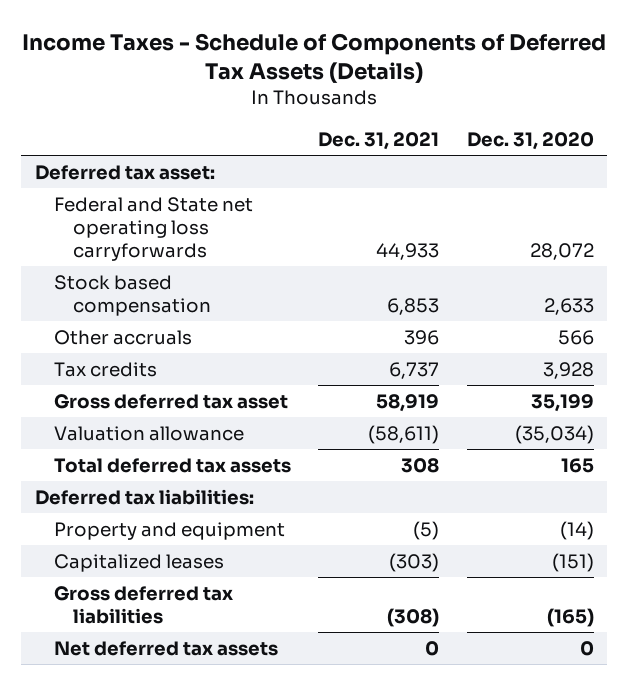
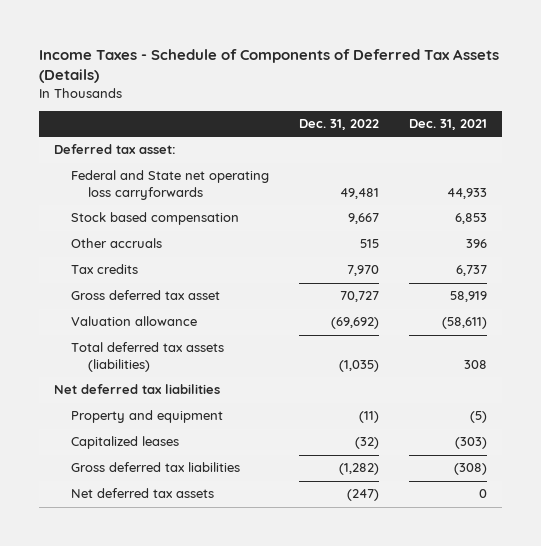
- | Dec. 31, 2021 | Dec. 31, 2020
+ | Dec. 31, 2022 | Dec. 31, 2021
- Total deferred tax assets | 308 | 165
- Deferred tax liabilities:
+ Total deferred tax assets (liabilities) | (1,035) | 308
+ Net deferred tax liabilities

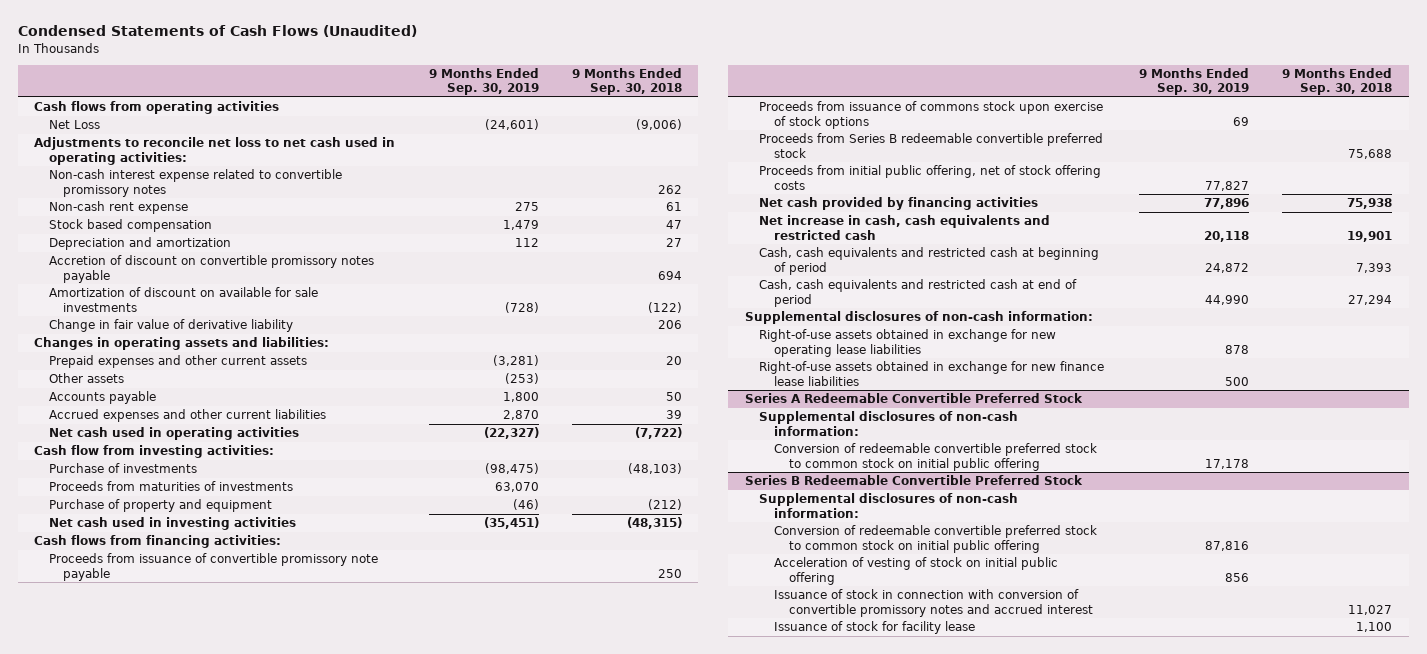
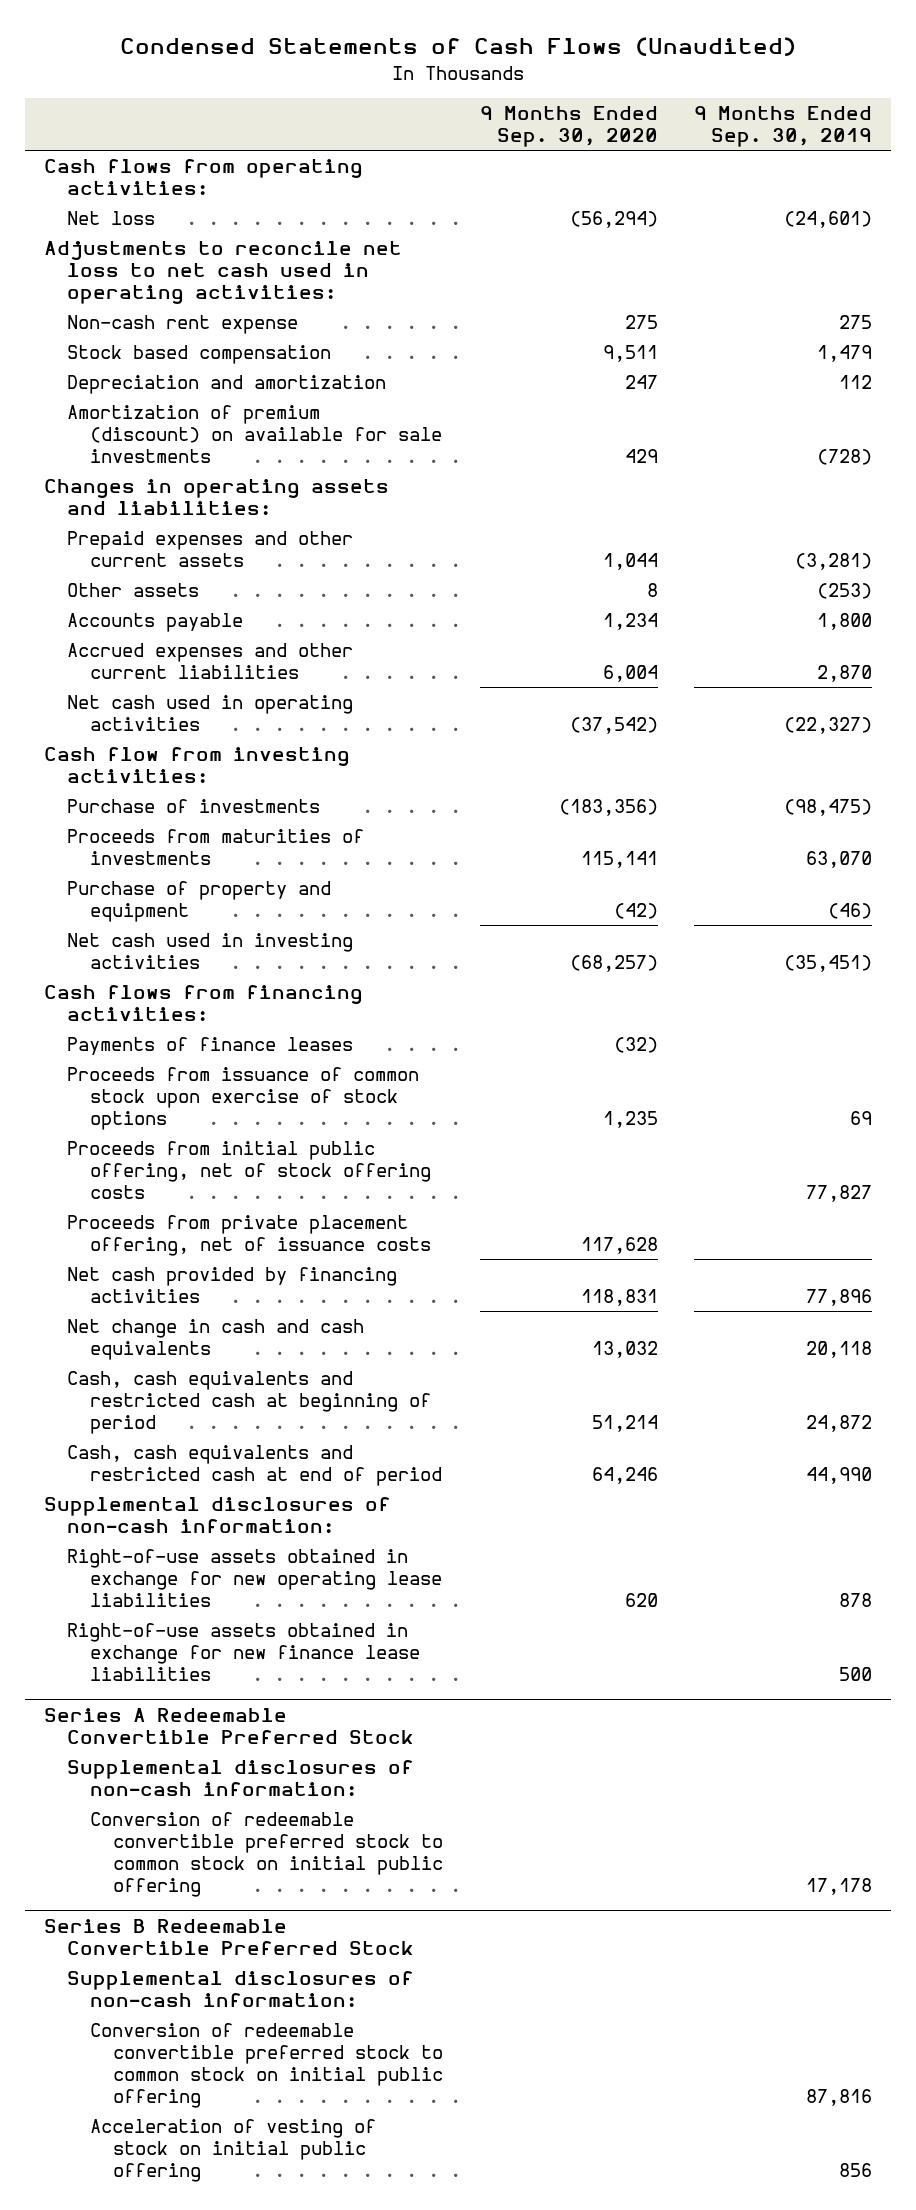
- | 9 Months Ended Sep. 30, 2019 | 9 Months Ended Sep. 30, 2018
+ | 9 Months Ended Sep. 30, 2020 | 9 Months Ended Sep. 30, 2019
- Cash flows from operating activities
- Net Loss | (24,601) | (9,006)
+ Cash flows from operating activities:
+ Net loss | (56,294) | (24,601)
- Non-cash interest expense related to convertible promissory notes | | 262
- Accretion of discount on convertible promissory notes payable | | 694
- Amortization of discount on available for sale investments | (728) | (122)
- Change in fair value of derivative liability | | 206
+ Amortization of premium (discount) on available for sale investments | 429 | (728)
- Proceeds from issuance of convertible promissory note payable | | 250
- Proceeds from issuance of commons stock upon exercise of stock options | 69 |
- Proceeds from Series B redeemable convertible preferred stock | | 75,688
+ Payments of finance leases | (32) |
+ Proceeds from issuance of common stock upon exercise of stock options | 1,235 | 69
+ Proceeds from private placement offering, net of issuance costs | 117,628 |
- Net increase in cash, cash equivalents and restricted cash | 20,118 | 19,901
+ Net change in cash and cash equivalents | 13,032 | 20,118
@ Series B Redeemable Convertible Preferred Stock
- Issuance of stock in connection with conversion of convertible promissory notes and accrued interest | | 11,027
- Issuance of stock for facility lease | | 1,100

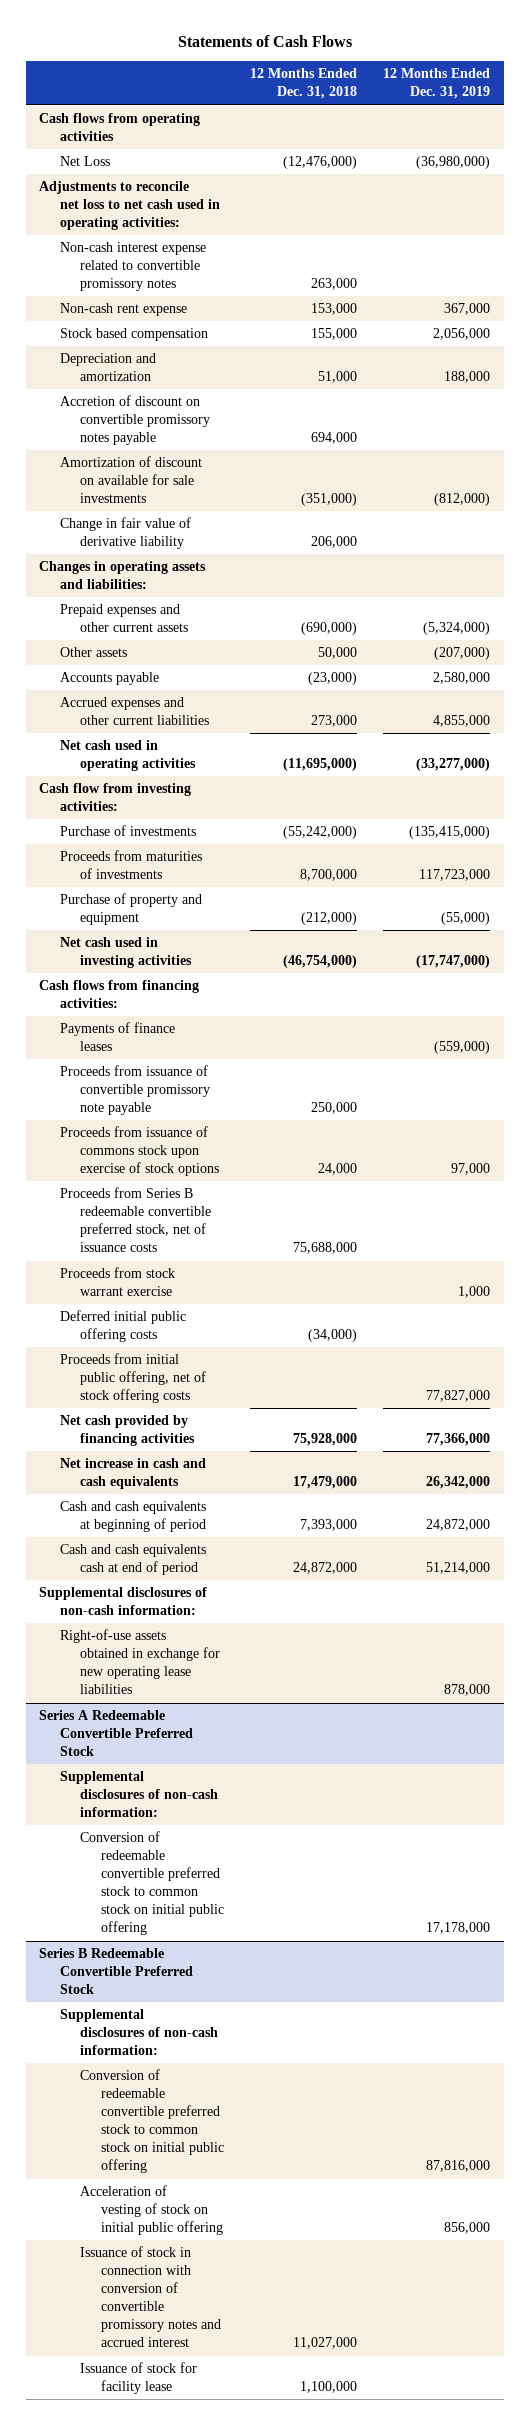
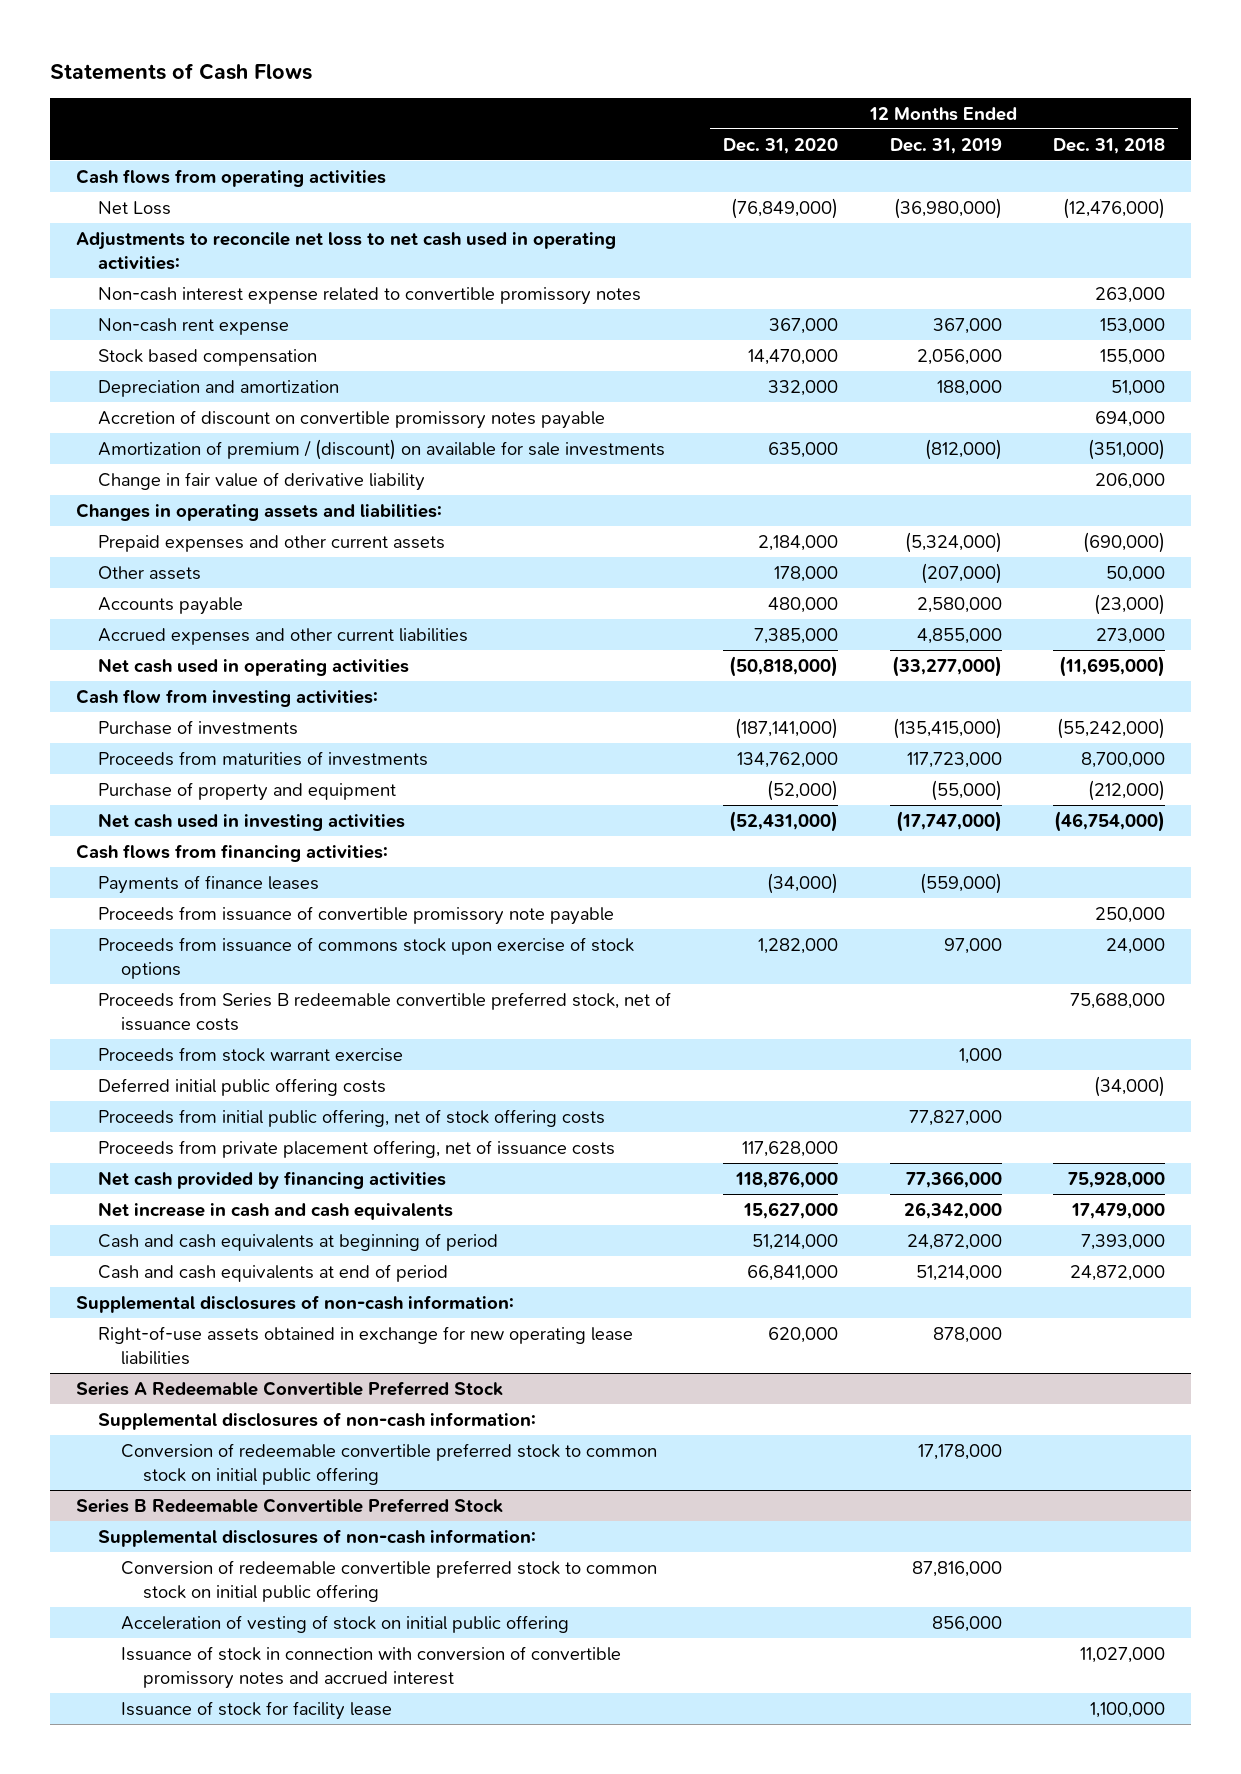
- | 12 Months Ended Dec. 31, 2018 | 12 Months Ended Dec. 31, 2019
+ | 12 Months Ended Dec. 31, 2020 | 12 Months Ended Dec. 31, 2019 | 12 Months Ended Dec. 31, 2018
- Amortization of discount on available for sale investments | (351,000) | (812,000)
+ Amortization of premium / (discount) on available for sale investments | 635,000 | (812,000) | (351,000)
+ Proceeds from private placement offering, net of issuance costs | 117,628,000 | |
- Cash and cash equivalents cash at end of period | 24,872,000 | 51,214,000
+ Cash and cash equivalents at end of period | 66,841,000 | 51,214,000 | 24,872,000

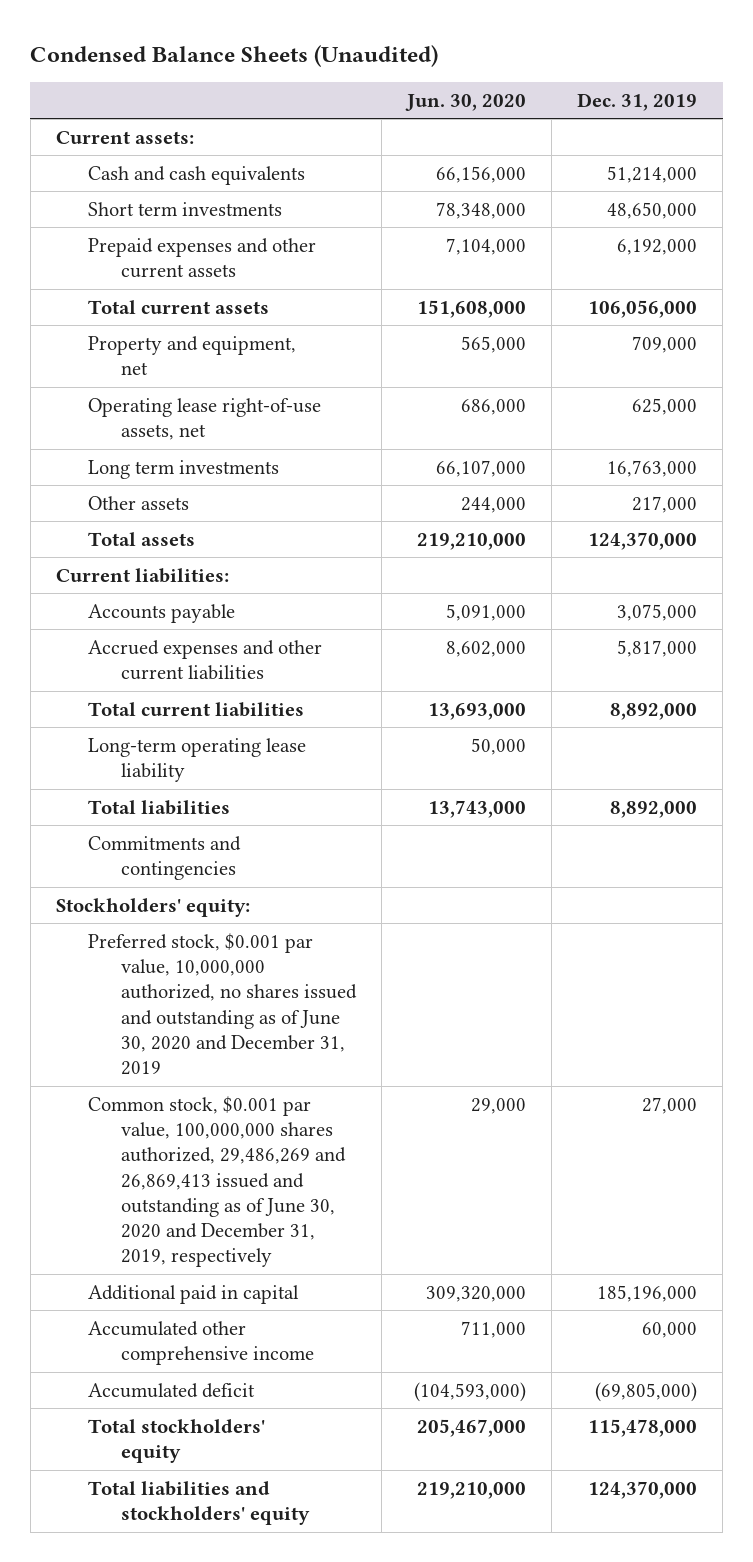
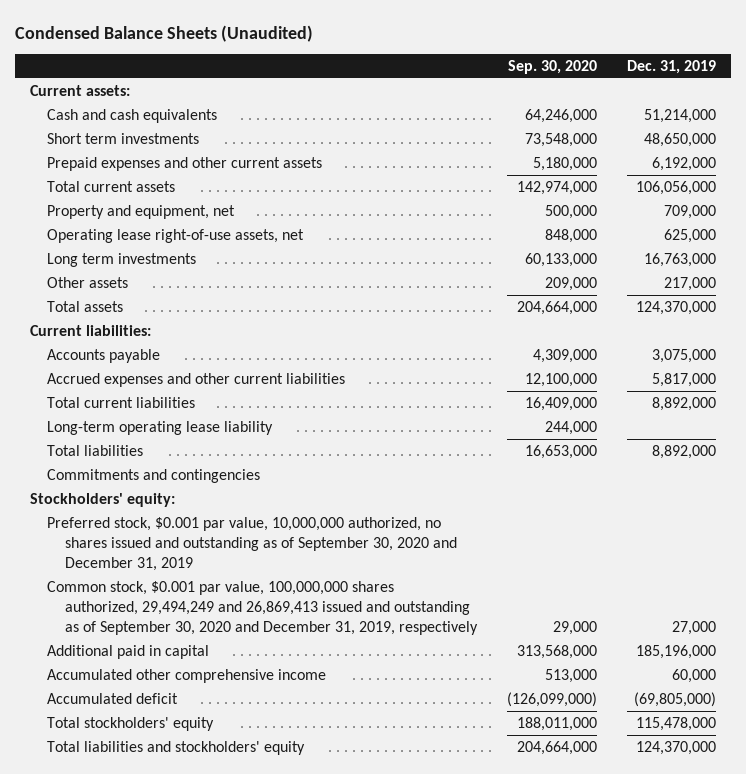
- | Jun. 30, 2020 | Dec. 31, 2019
+ | Sep. 30, 2020 | Dec. 31, 2019
- Preferred stock, $0.001 par value, 10,000,000 authorized, no shares issued and outstanding as of June 30, 2020 and December 31, 2019
- Common stock, $0.001 par value, 100,000,000 shares authorized, 29,486,269 and 26,869,413 issued and outstanding as of June 30, 2020 and December 31, 2019, respectively | 29,000 | 27,000
+ Preferred stock, $0.001 par value, 10,000,000 authorized, no shares issued and outstanding as of September 30, 2020 and December 31, 2019
+ Common stock, $0.001 par value, 100,000,000 shares authorized, 29,494,249 and 26,869,413 issued and outstanding as of September 30, 2020 and December 31, 2019, respectively | 29,000 | 27,000

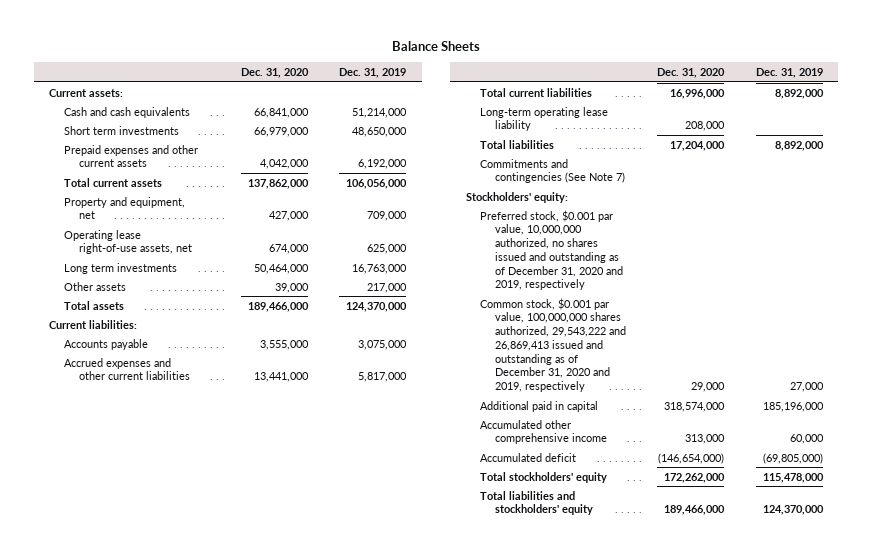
- Condensed Balance Sheets (Unaudited)
+ Balance Sheets
- | Sep. 30, 2020 | Dec. 31, 2019
+ | Dec. 31, 2020 | Dec. 31, 2019
- Commitments and contingencies
+ Commitments and contingencies (See Note 7)
- Preferred stock, $0.001 par value, 10,000,000 authorized, no shares issued and outstanding as of September 30, 2020 and December 31, 2019
- Common stock, $0.001 par value, 100,000,000 shares authorized, 29,494,249 and 26,869,413 issued and outstanding as of September 30, 2020 and December 31, 2019, respectively | 29,000 | 27,000
+ Preferred stock, $0.001 par value, 10,000,000 authorized, no shares issued and outstanding as of December 31, 2020 and 2019, respectively
+ Common stock, $0.001 par value, 100,000,000 shares authorized, 29,543,222 and 26,869,413 issued and outstanding as of December 31, 2020 and 2019, respectively | 29,000 | 27,000

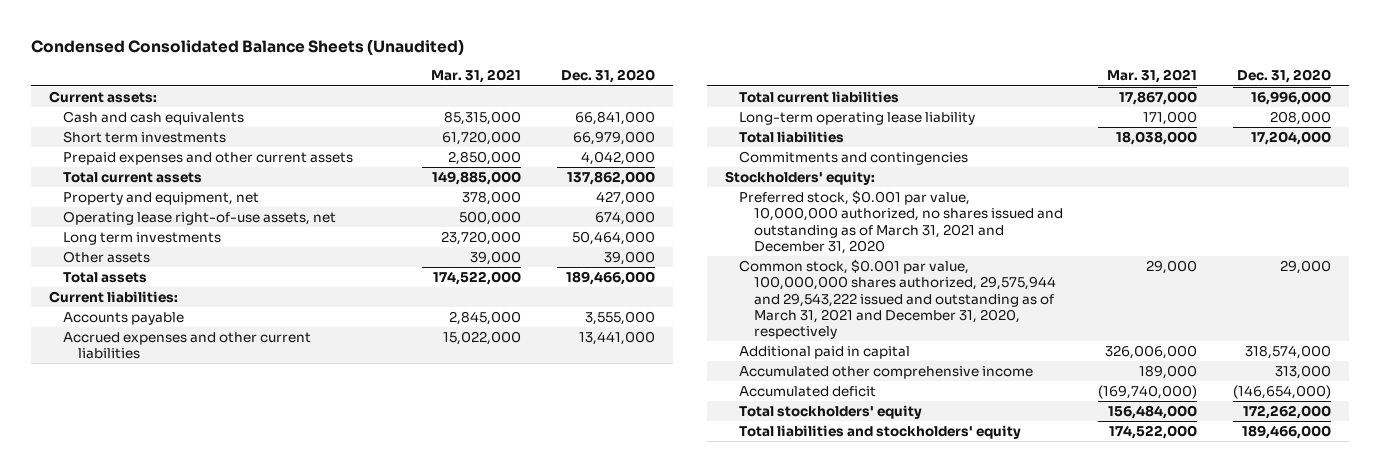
- Balance Sheets
+ Condensed Consolidated Balance Sheets (Unaudited)
- | Dec. 31, 2020 | Dec. 31, 2019
+ | Mar. 31, 2021 | Dec. 31, 2020
- Commitments and contingencies (See Note 7)
+ Commitments and contingencies
- Preferred stock, $0.001 par value, 10,000,000 authorized, no shares issued and outstanding as of December 31, 2020 and 2019, respectively
- Common stock, $0.001 par value, 100,000,000 shares authorized, 29,543,222 and 26,869,413 issued and outstanding as of December 31, 2020 and 2019, respectively | 29,000 | 27,000
+ Preferred stock, $0.001 par value, 10,000,000 authorized, no shares issued and outstanding as of March 31, 2021 and December 31, 2020
+ Common stock, $0.001 par value, 100,000,000 shares authorized, 29,575,944 and 29,543,222 issued and outstanding as of March 31, 2021 and December 31, 2020, respectively | 29,000 | 29,000

